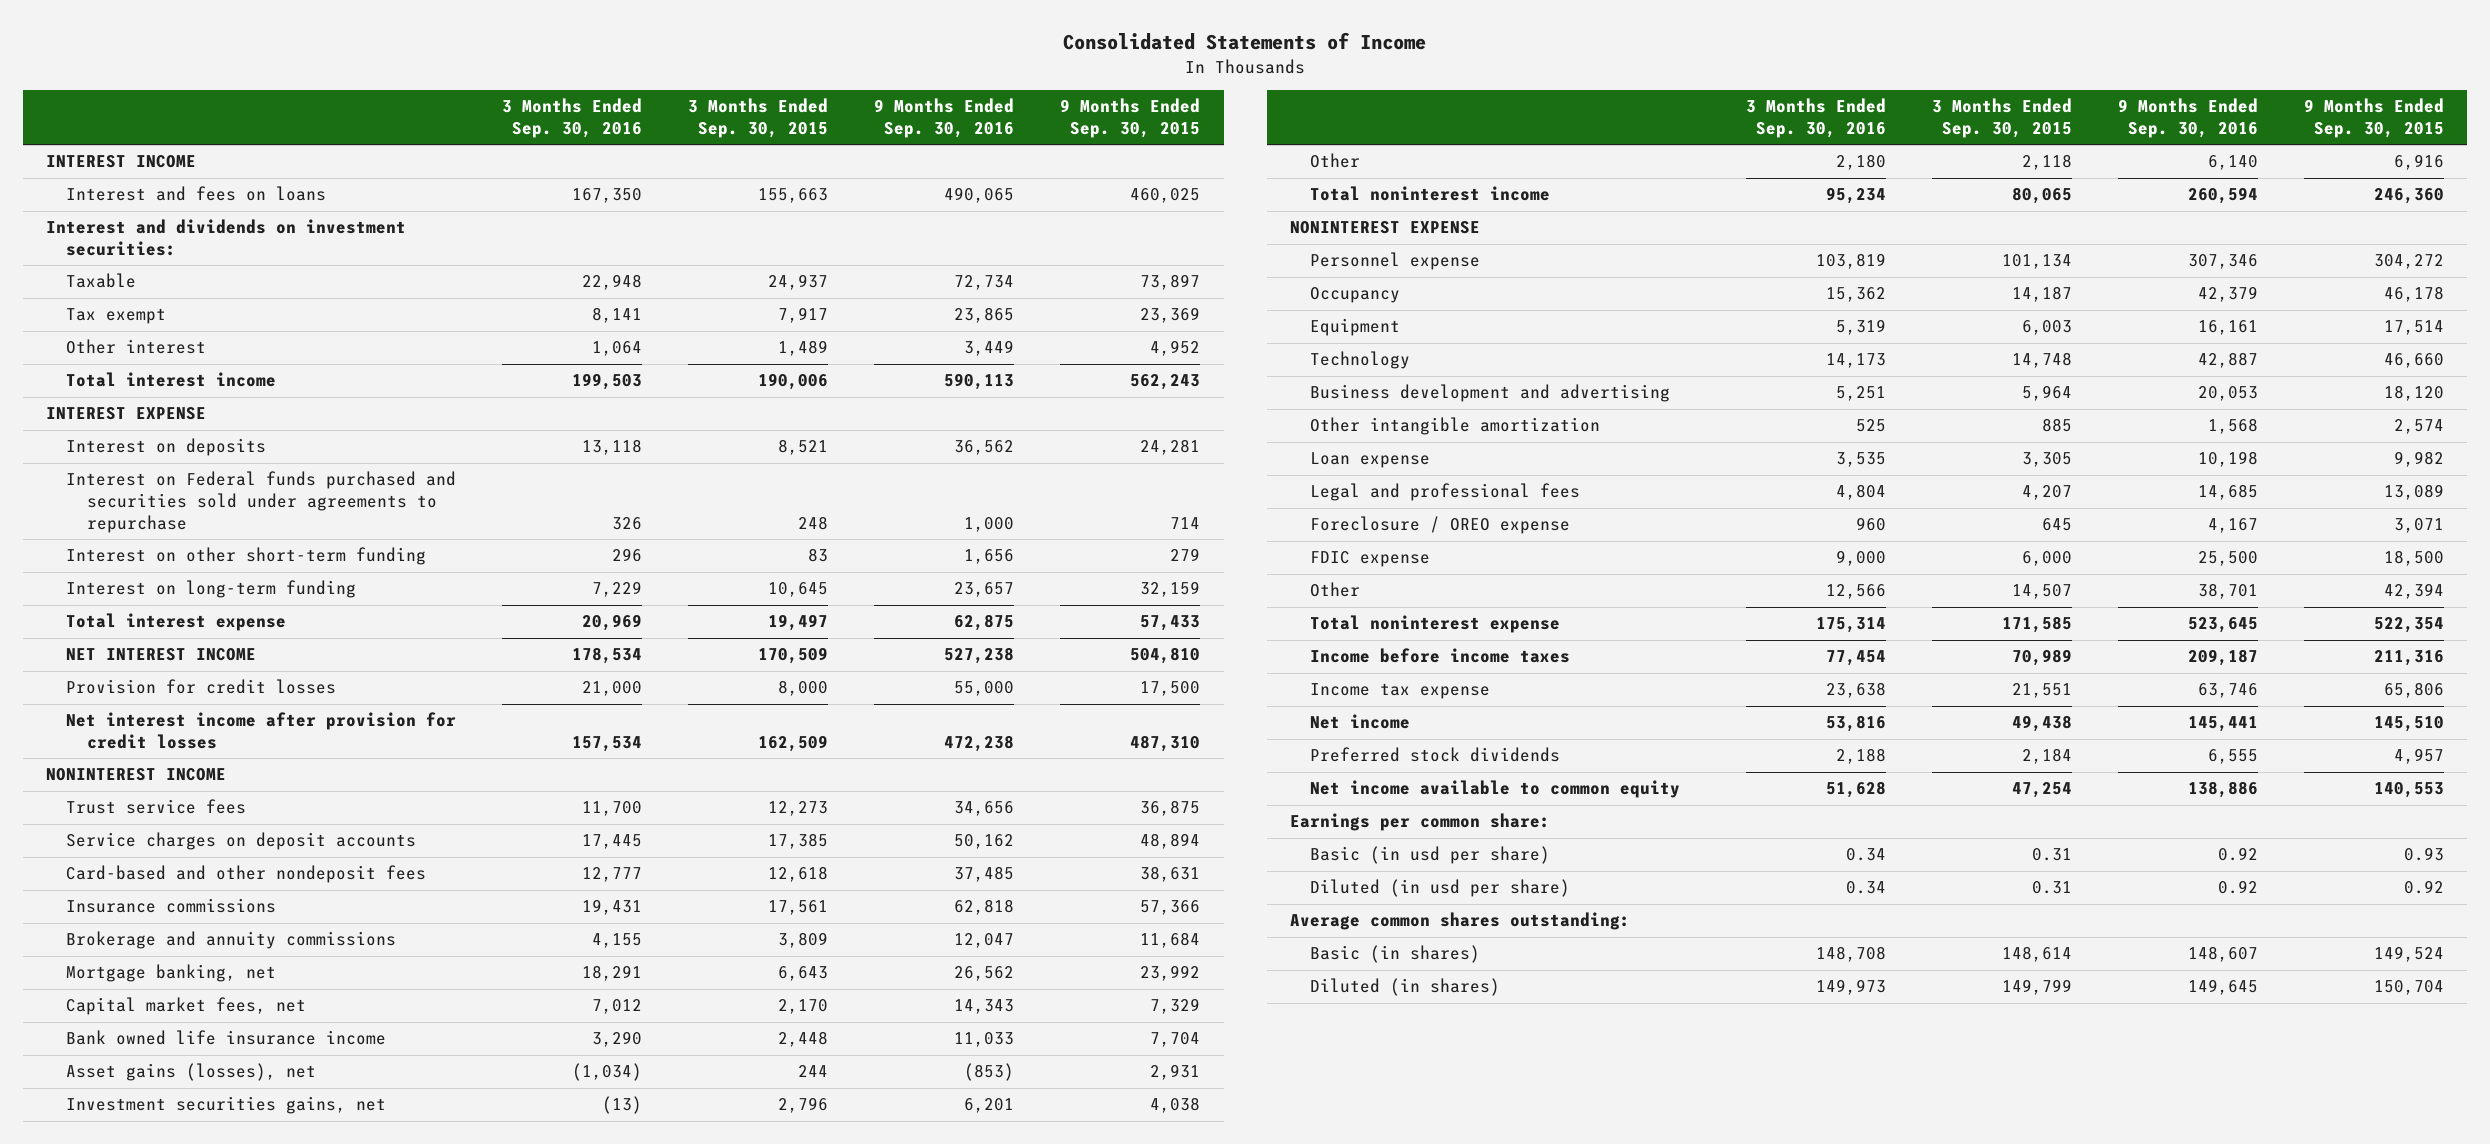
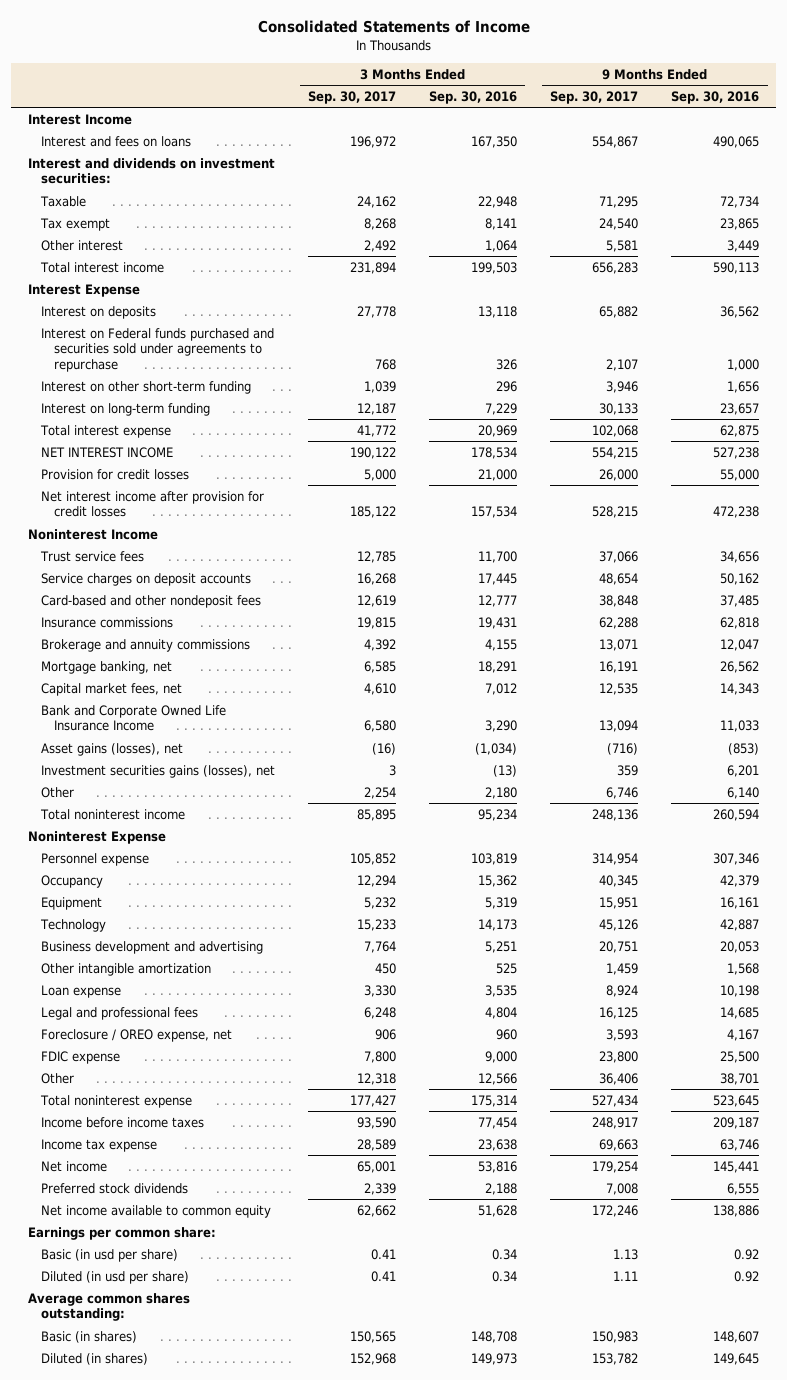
- | 3 Months Ended Sep. 30, 2016 | 3 Months Ended Sep. 30, 2015 | 9 Months Ended Sep. 30, 2016 | 9 Months Ended Sep. 30, 2015
+ | 3 Months Ended Sep. 30, 2017 | 3 Months Ended Sep. 30, 2016 | 9 Months Ended Sep. 30, 2017 | 9 Months Ended Sep. 30, 2016
- INTEREST INCOME
+ Interest Income
- INTEREST EXPENSE
+ Interest Expense
- NONINTEREST INCOME
+ Noninterest Income
- Bank owned life insurance income | 3,290 | 2,448 | 11,033 | 7,704
+ Bank and Corporate Owned Life Insurance Income | 6,580 | 3,290 | 13,094 | 11,033
- Investment securities gains, net | (13) | 2,796 | 6,201 | 4,038
+ Investment securities gains (losses), net | 3 | (13) | 359 | 6,201
- NONINTEREST EXPENSE
+ Noninterest Expense
- Foreclosure / OREO expense | 960 | 645 | 4,167 | 3,071
+ Foreclosure / OREO expense, net | 906 | 960 | 3,593 | 4,167

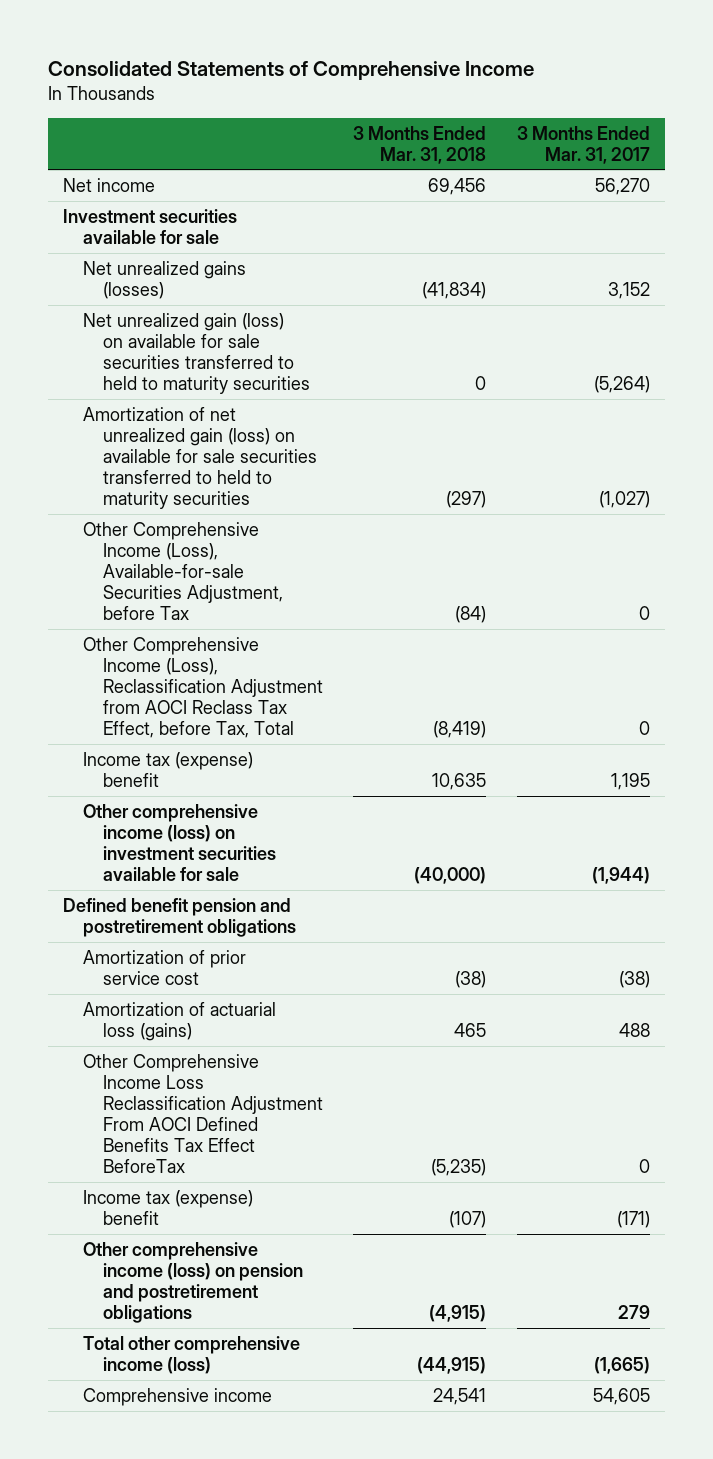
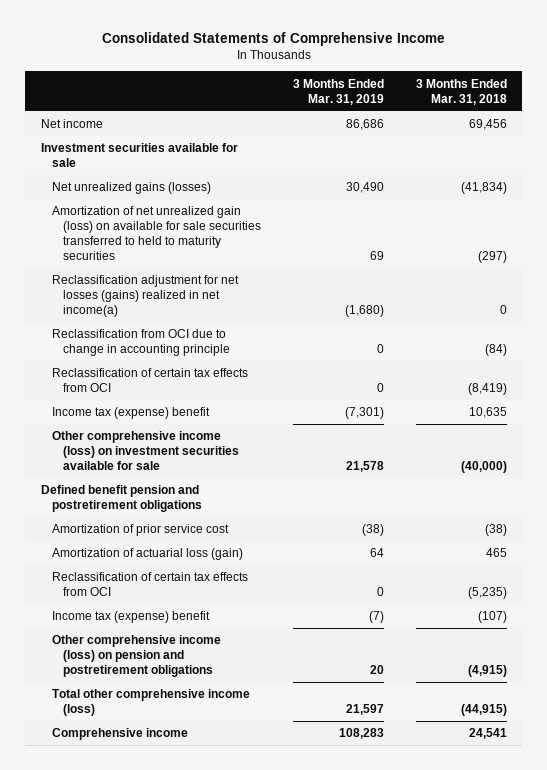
- | 3 Months Ended Mar. 31, 2018 | 3 Months Ended Mar. 31, 2017
+ | 3 Months Ended Mar. 31, 2019 | 3 Months Ended Mar. 31, 2018
- Net unrealized gain (loss) on available for sale securities transferred to held to maturity securities | 0 | (5,264)
- Other Comprehensive Income (Loss), Available-for-sale Securities Adjustment, before Tax | (84) | 0
- Other Comprehensive Income (Loss), Reclassification Adjustment from AOCI Reclass Tax Effect, before Tax, Total | (8,419) | 0
+ Reclassification adjustment for net losses (gains) realized in net income(a) | (1,680) | 0
+ Reclassification from OCI due to change in accounting principle | 0 | (84)
+ Reclassification of certain tax effects from OCI | 0 | (8,419)
- Amortization of actuarial loss (gains) | 465 | 488
- Other Comprehensive Income Loss Reclassification Adjustment From AOCI Defined Benefits Tax Effect BeforeTax | (5,235) | 0
+ Amortization of actuarial loss (gain) | 64 | 465
+ Reclassification of certain tax effects from OCI | 0 | (5,235)

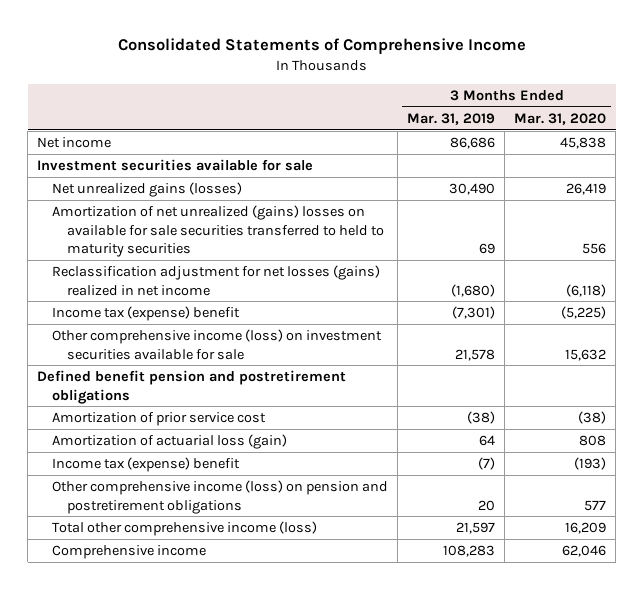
- | 3 Months Ended Mar. 31, 2019 | 3 Months Ended Mar. 31, 2018
+ | 3 Months Ended Mar. 31, 2019 | 3 Months Ended Mar. 31, 2020
- Amortization of net unrealized gain (loss) on available for sale securities transferred to held to maturity securities | 69 | (297)
- Reclassification adjustment for net losses (gains) realized in net income(a) | (1,680) | 0
- Reclassification from OCI due to change in accounting principle | 0 | (84)
- Reclassification of certain tax effects from OCI | 0 | (8,419)
+ Amortization of net unrealized (gains) losses on available for sale securities transferred to held to maturity securities | 69 | 556
+ Reclassification adjustment for net losses (gains) realized in net income | (1,680) | (6,118)
- Reclassification of certain tax effects from OCI | 0 | (5,235)

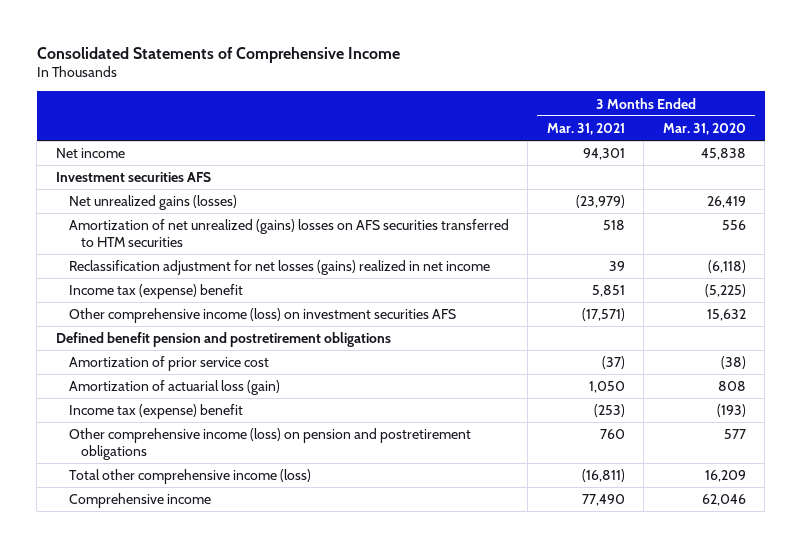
- | 3 Months Ended Mar. 31, 2019 | 3 Months Ended Mar. 31, 2020
+ | 3 Months Ended Mar. 31, 2021 | 3 Months Ended Mar. 31, 2020
- Investment securities available for sale
+ Investment securities AFS
- Amortization of net unrealized (gains) losses on available for sale securities transferred to held to maturity securities | 69 | 556
+ Amortization of net unrealized (gains) losses on AFS securities transferred to HTM securities | 518 | 556
- Other comprehensive income (loss) on investment securities available for sale | 21,578 | 15,632
+ Other comprehensive income (loss) on investment securities AFS | (17,571) | 15,632

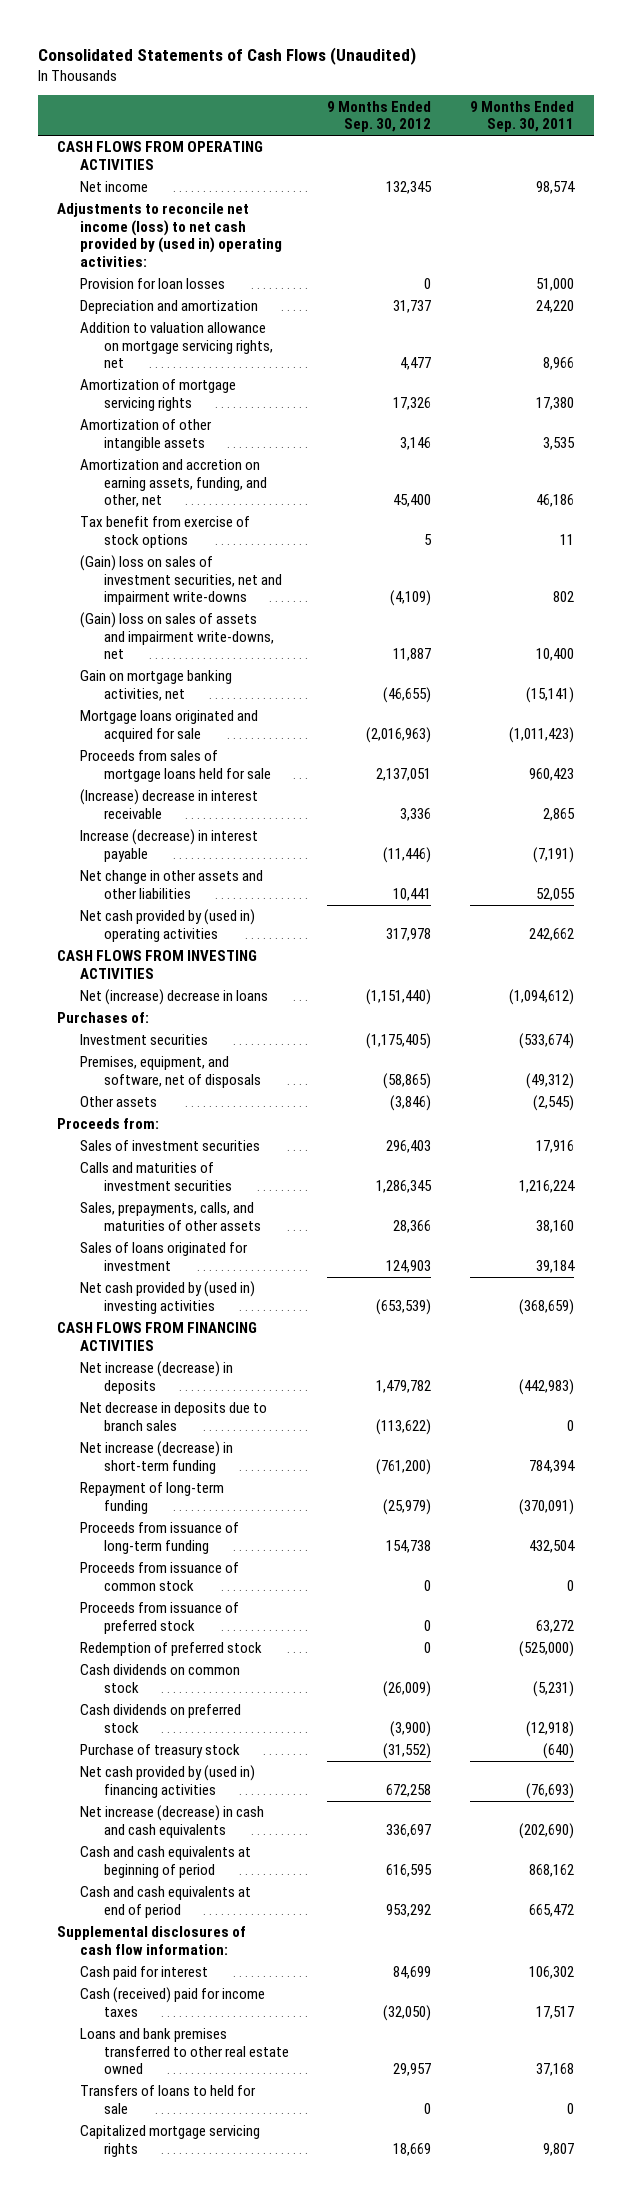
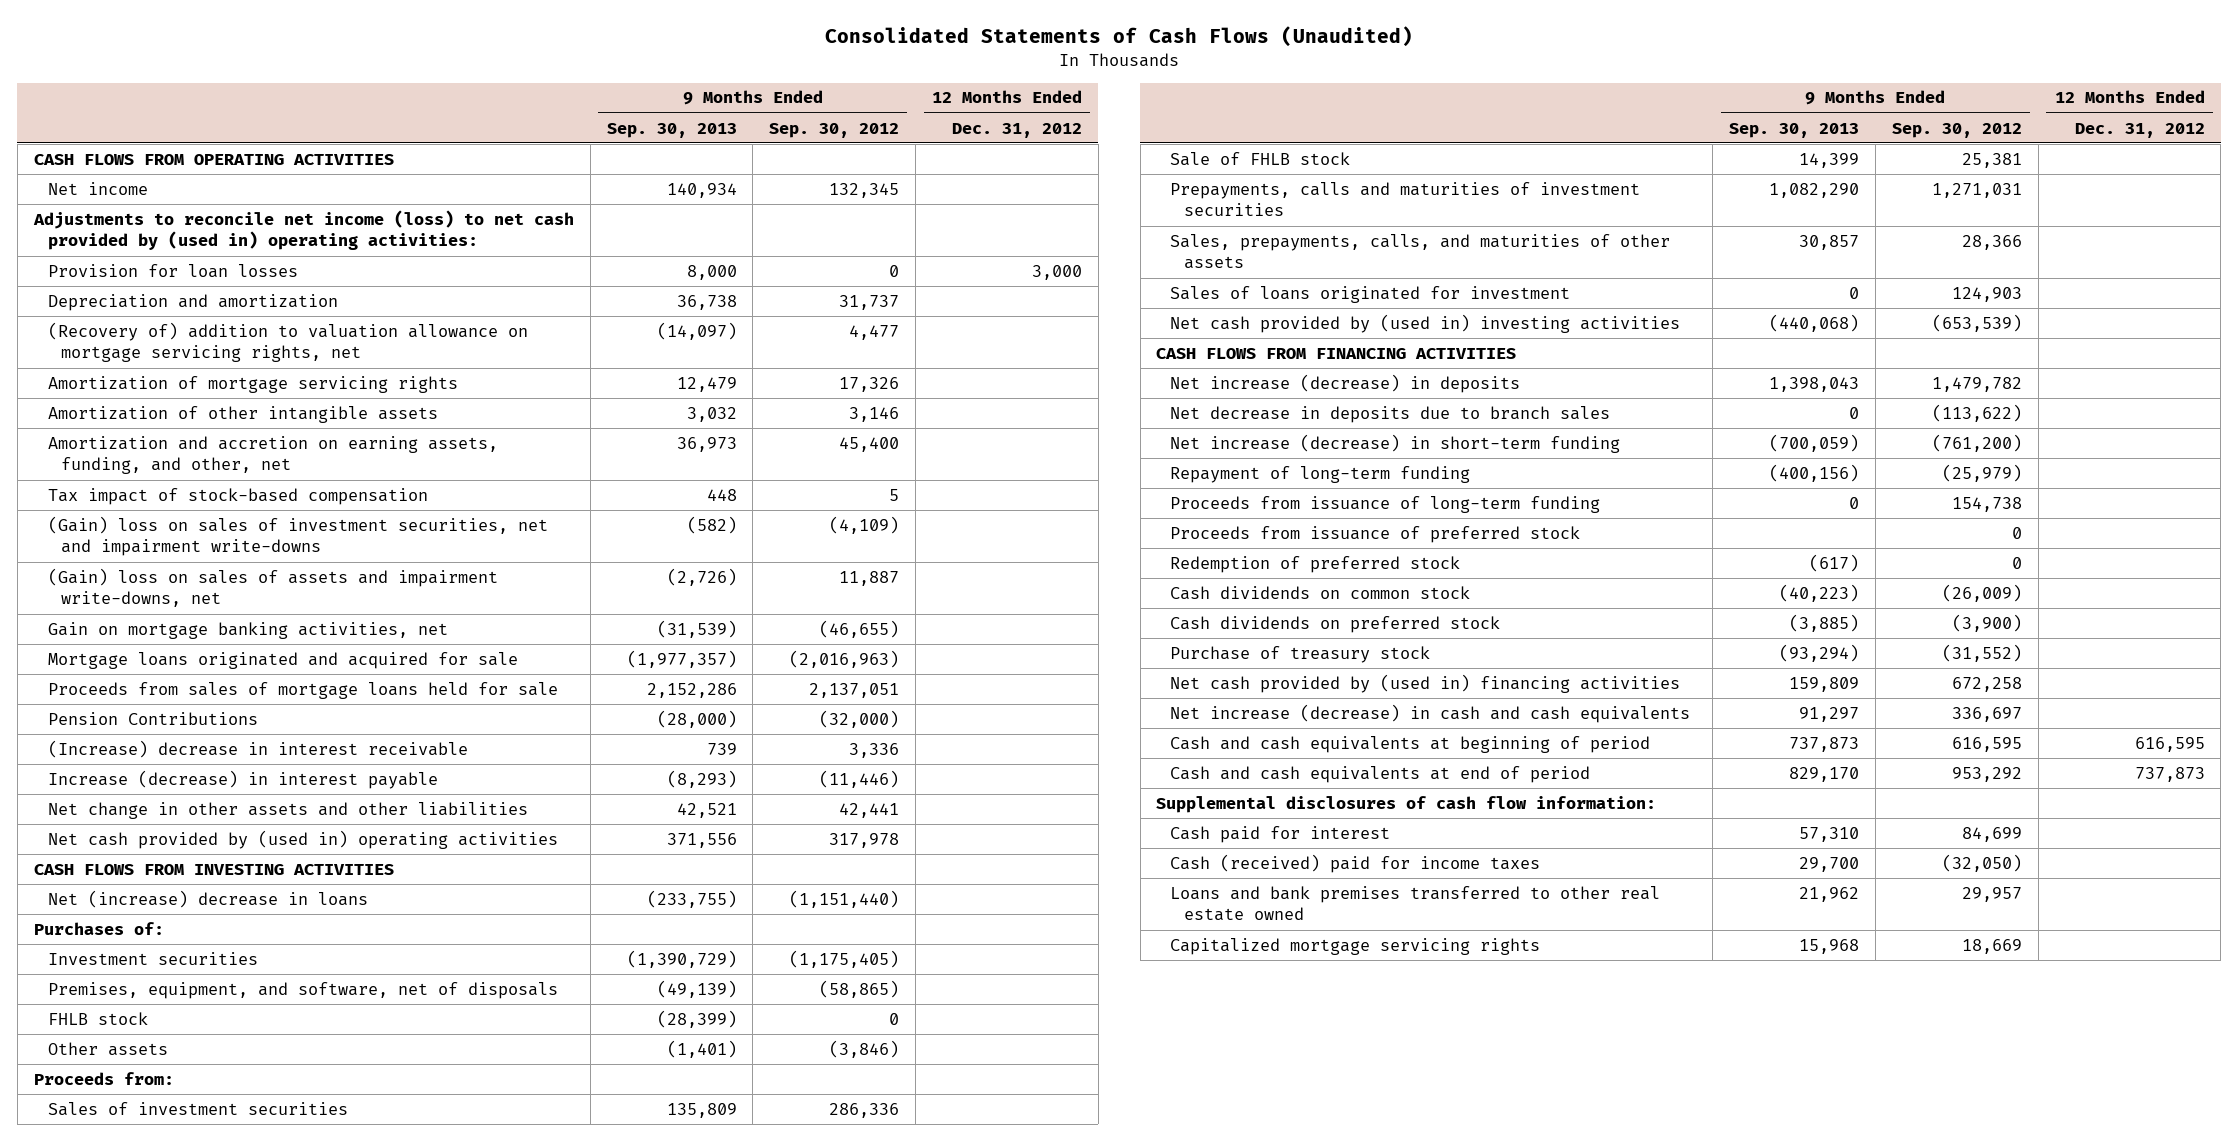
- | 9 Months Ended Sep. 30, 2012 | 9 Months Ended Sep. 30, 2011
+ | 9 Months Ended Sep. 30, 2013 | 9 Months Ended Sep. 30, 2012 | 12 Months Ended Dec. 31, 2012
- Addition to valuation allowance on mortgage servicing rights, net | 4,477 | 8,966
+ (Recovery of) addition to valuation allowance on mortgage servicing rights, net | (14,097) | 4,477 |
- Tax benefit from exercise of stock options | 5 | 11
+ Tax impact of stock-based compensation | 448 | 5 |
+ Pension Contributions | (28,000) | (32,000) |
- Net change in other assets and other liabilities | 10,441 | 52,055
+ Net change in other assets and other liabilities | 42,521 | 42,441 |
+ FHLB stock | (28,399) | 0 |
- Sales of investment securities | 296,403 | 17,916
- Calls and maturities of investment securities | 1,286,345 | 1,216,224
+ Sales of investment securities | 135,809 | 286,336 |
+ Sale of FHLB stock | 14,399 | 25,381 |
+ Prepayments, calls and maturities of investment securities | 1,082,290 | 1,271,031 |
- Proceeds from issuance of common stock | 0 | 0
- Transfers of loans to held for sale | 0 | 0

